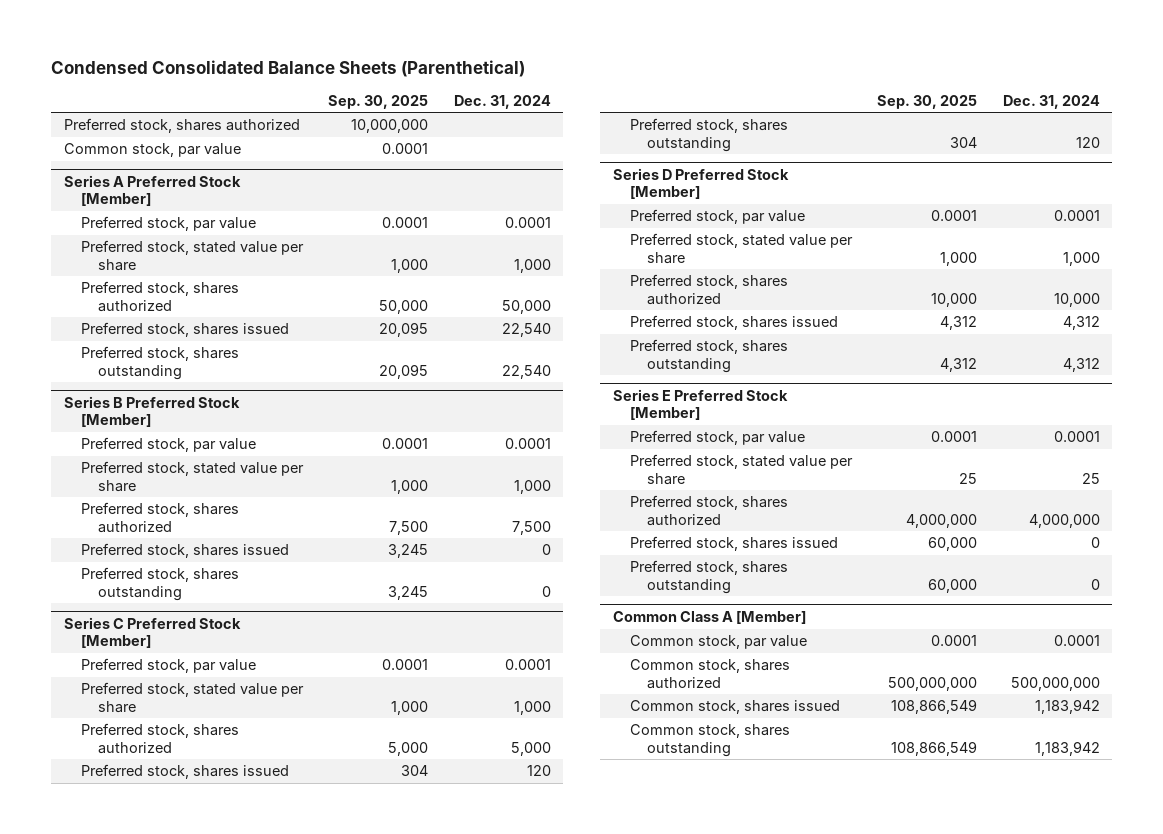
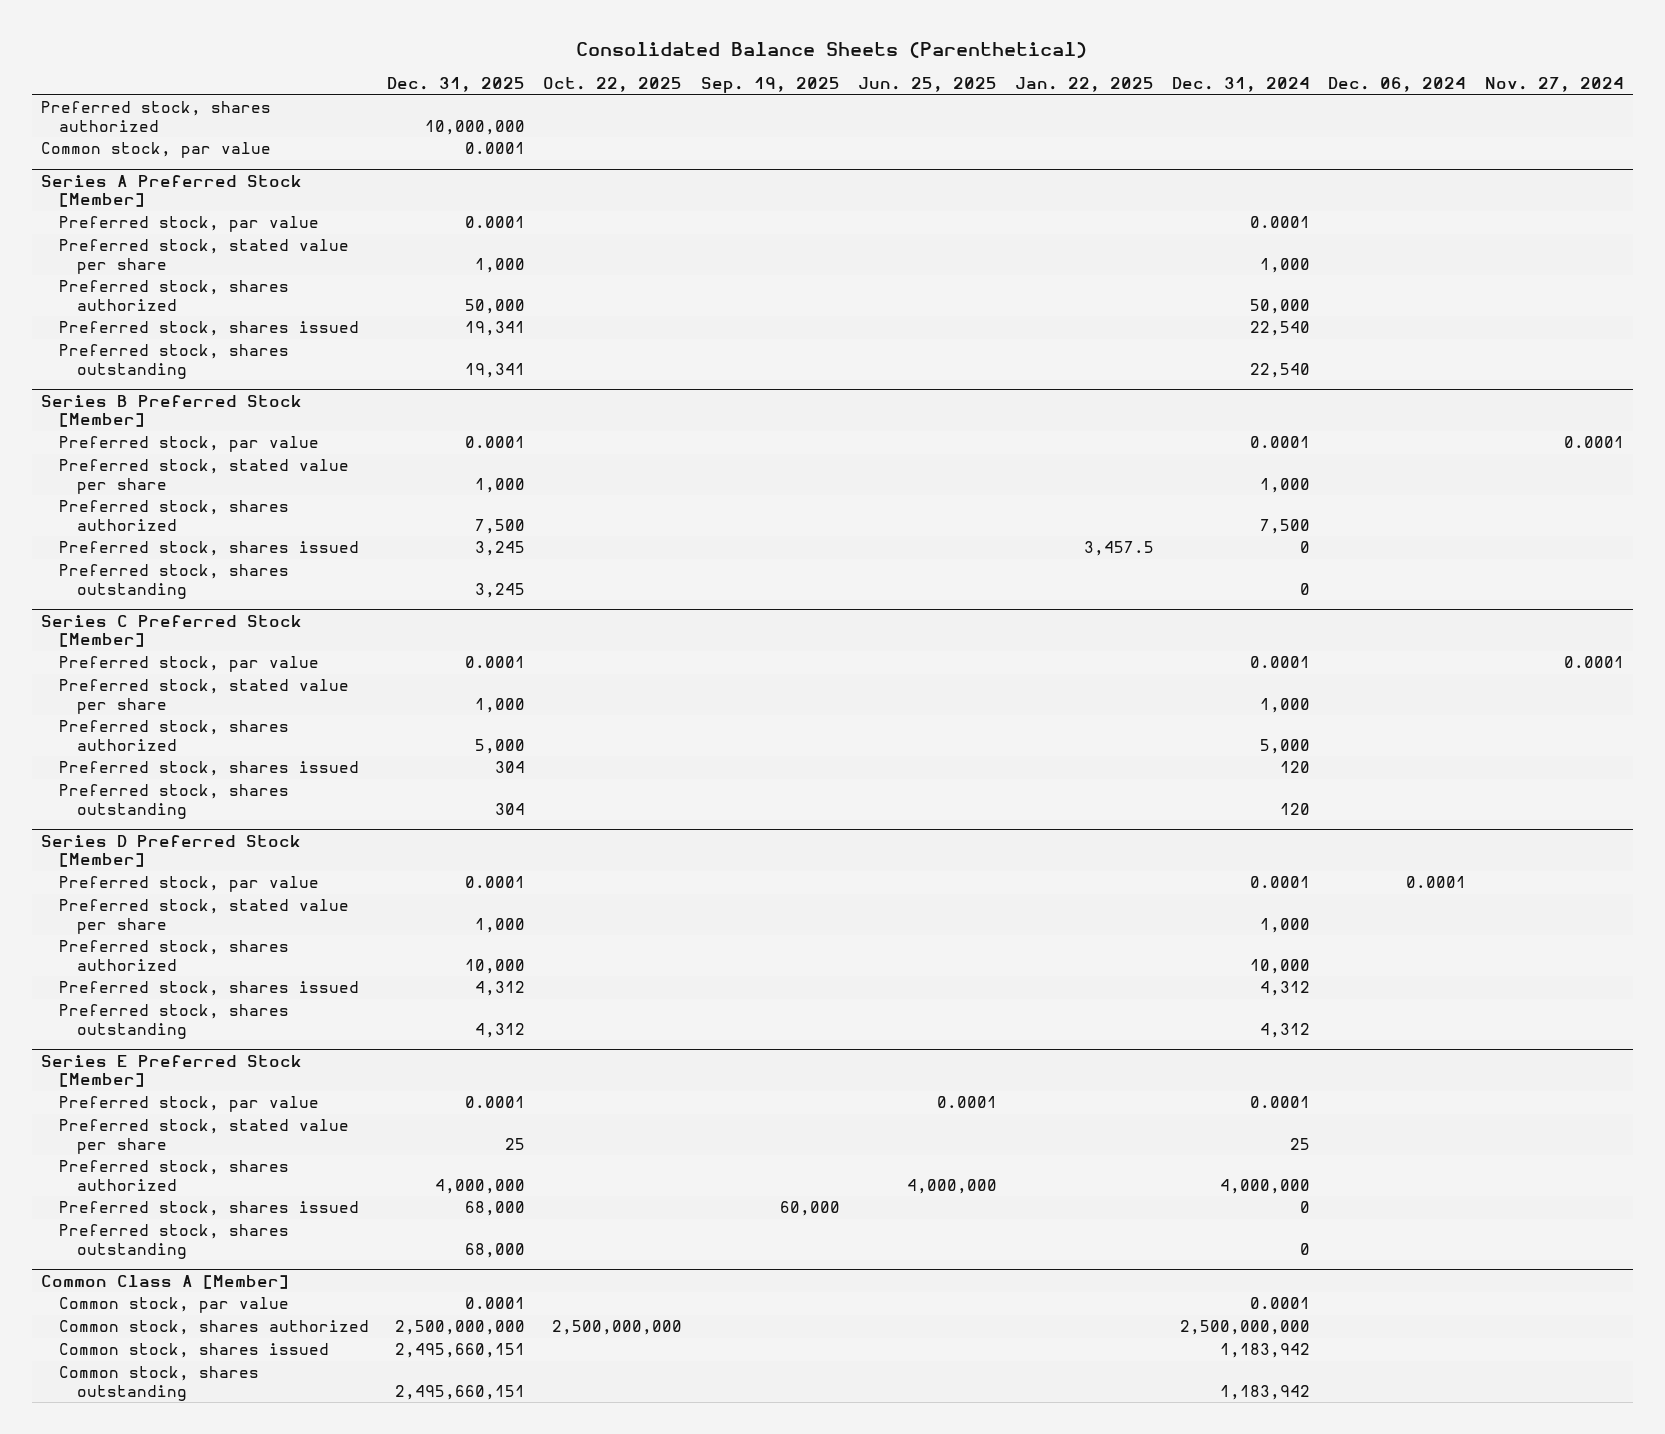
- Condensed Consolidated Balance Sheets (Parenthetical)
+ Consolidated Balance Sheets (Parenthetical)
- | Sep. 30, 2025 | Dec. 31, 2024
+ | Dec. 31, 2025 | Oct. 22, 2025 | Sep. 19, 2025 | Jun. 25, 2025 | Jan. 22, 2025 | Dec. 31, 2024 | Dec. 06, 2024 | Nov. 27, 2024
@ Common Class A [Member]
- Common stock, shares authorized | 500,000,000 | 500,000,000
+ Common stock, shares authorized | 2,500,000,000 | 2,500,000,000 | | | | 2,500,000,000 | |

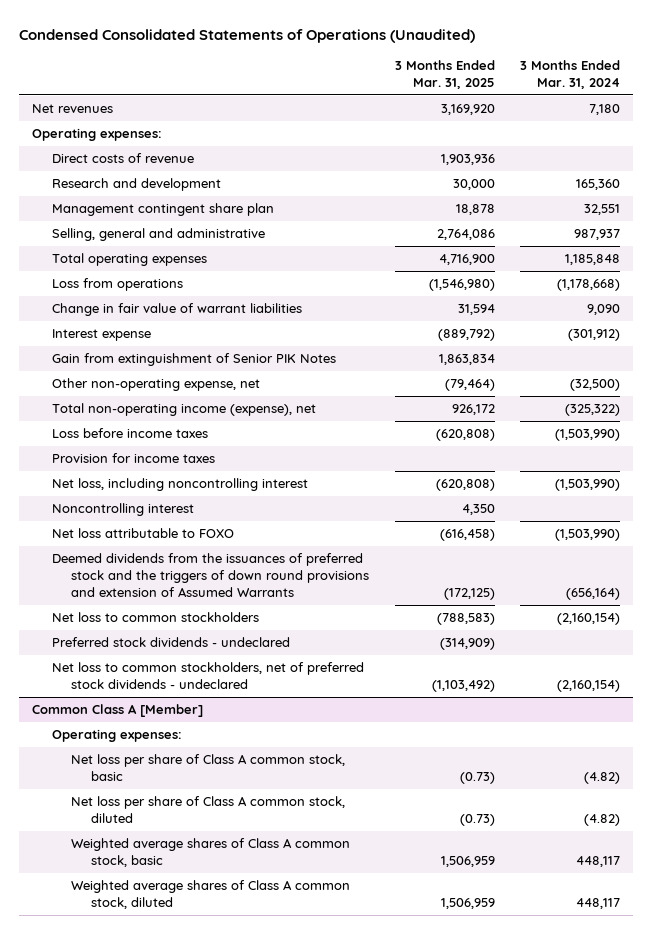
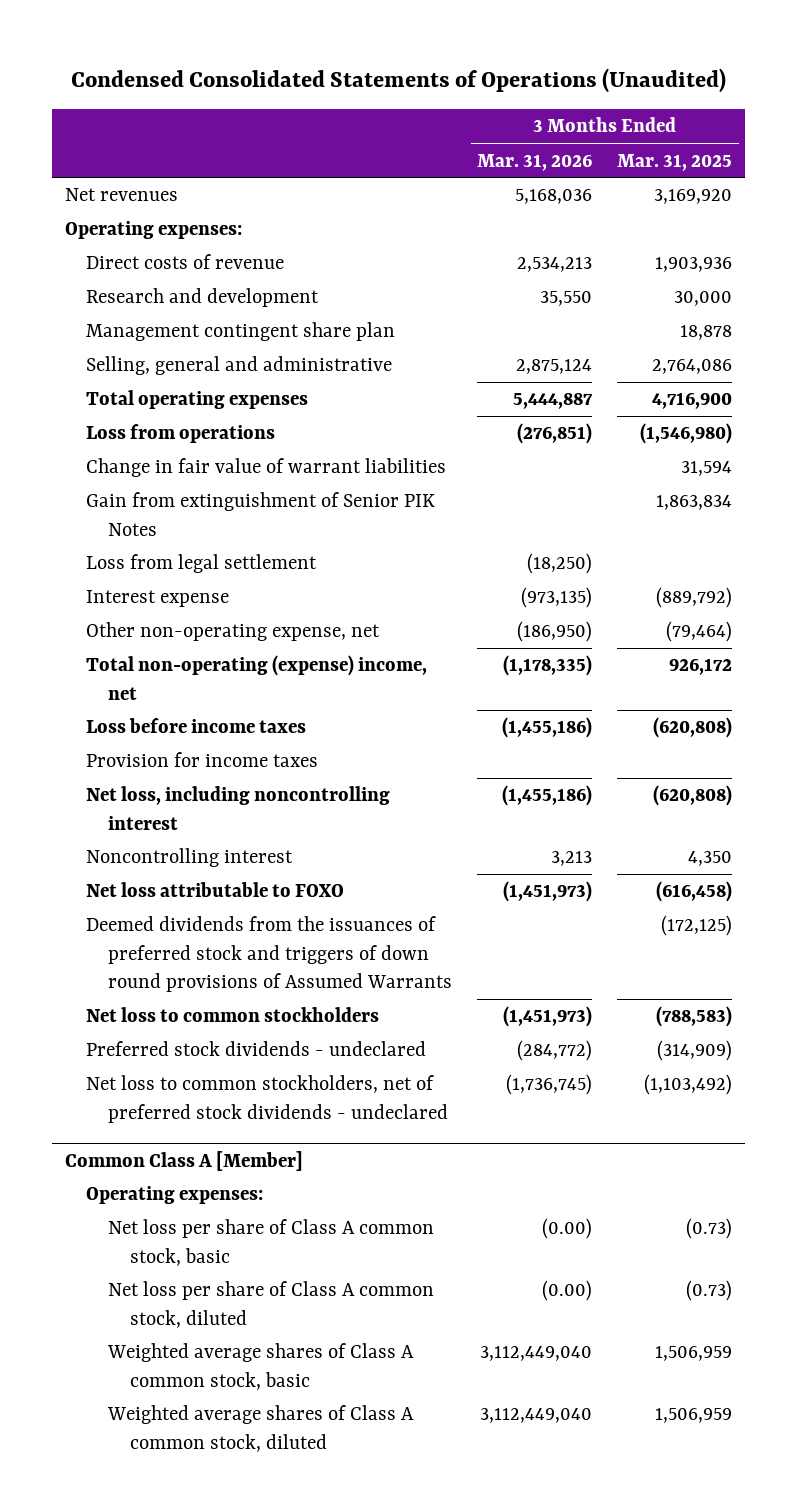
- | 3 Months Ended Mar. 31, 2025 | 3 Months Ended Mar. 31, 2024
+ | 3 Months Ended Mar. 31, 2026 | 3 Months Ended Mar. 31, 2025
+ Loss from legal settlement | (18,250) |
moved down: Interest expense | (973,135) | (889,792)
- Total non-operating income (expense), net | 926,172 | (325,322)
+ Total non-operating (expense) income, net | (1,178,335) | 926,172
- Deemed dividends from the issuances of preferred stock and the triggers of down round provisions and extension of Assumed Warrants | (172,125) | (656,164)
+ Deemed dividends from the issuances of preferred stock and triggers of down round provisions of Assumed Warrants | | (172,125)

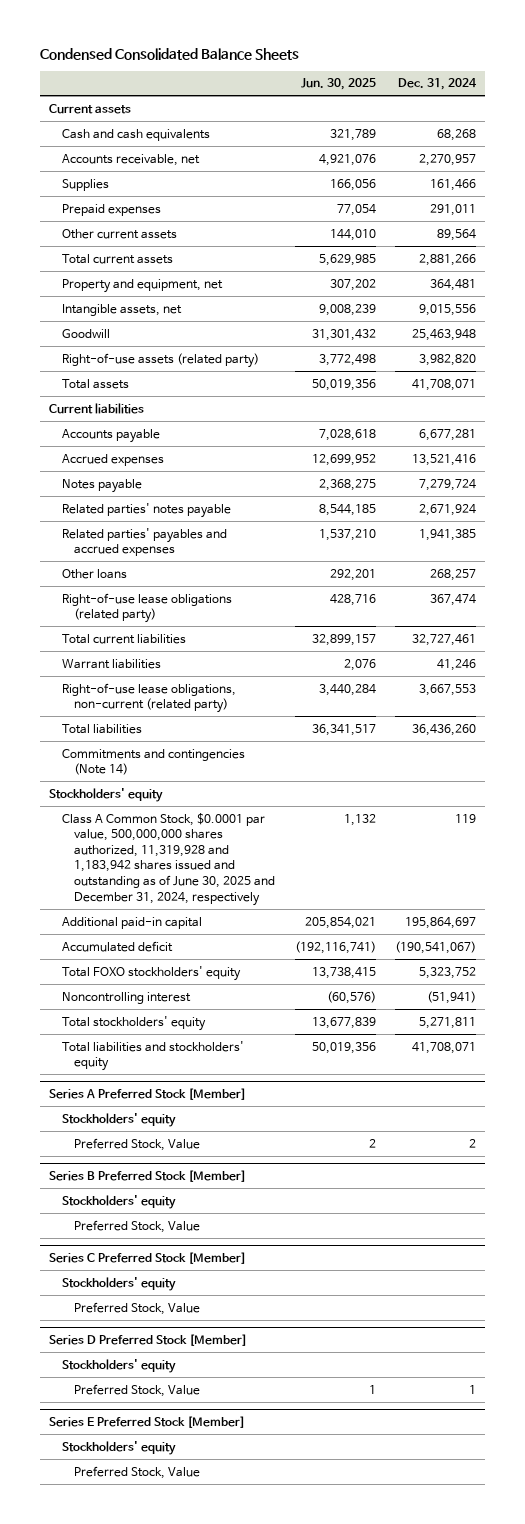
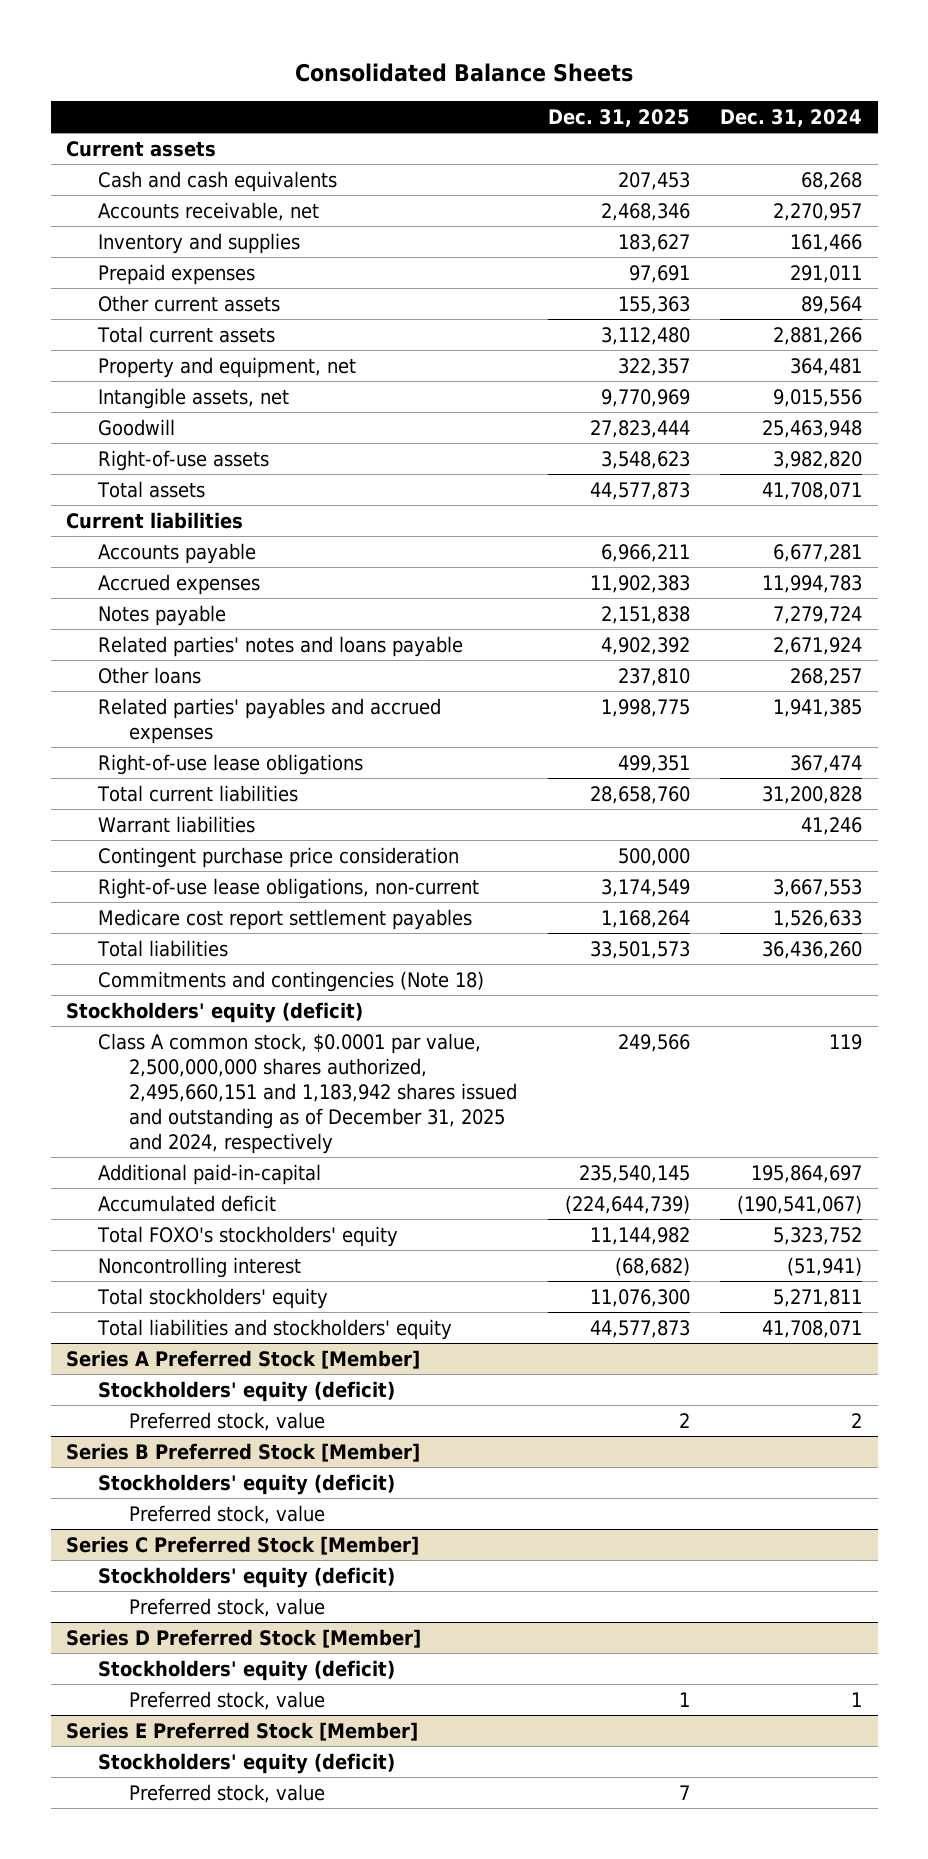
- Condensed Consolidated Balance Sheets
+ Consolidated Balance Sheets
- | Jun. 30, 2025 | Dec. 31, 2024
+ | Dec. 31, 2025 | Dec. 31, 2024
- Supplies | 166,056 | 161,466
+ Inventory and supplies | 183,627 | 161,466
- Right-of-use assets (related party) | 3,772,498 | 3,982,820
+ Right-of-use assets | 3,548,623 | 3,982,820
- Accrued expenses | 12,699,952 | 13,521,416
+ Accrued expenses | 11,902,383 | 11,994,783
- Related parties' notes payable | 8,544,185 | 2,671,924
+ Related parties' notes and loans payable | 4,902,392 | 2,671,924
- Right-of-use lease obligations (related party) | 428,716 | 367,474
- Total current liabilities | 32,899,157 | 32,727,461
moved down: Related parties' payables and accrued expenses | 1,998,775 | 1,941,385
+ Right-of-use lease obligations | 499,351 | 367,474
+ Total current liabilities | 28,658,760 | 31,200,828
- Right-of-use lease obligations, non-current (related party) | 3,440,284 | 3,667,553
+ Contingent purchase price consideration | 500,000 |
+ Right-of-use lease obligations, non-current | 3,174,549 | 3,667,553
+ Medicare cost report settlement payables | 1,168,264 | 1,526,633
- Commitments and contingencies (Note 14)
- Stockholders' equity
- Class A Common Stock, $0.0001 par value, 500,000,000 shares authorized, 11,319,928 and 1,183,942 shares issued and outstanding as of June 30, 2025 and December 31, 2024, respectively | 1,132 | 119
- Additional paid-in capital | 205,854,021 | 195,864,697
+ Commitments and contingencies (Note 18)
+ Stockholders' equity (deficit)
+ Class A common stock, $0.0001 par value, 2,500,000,000 shares authorized, 2,495,660,151 and 1,183,942 shares issued and outstanding as of December 31, 2025 and 2024, respectively | 249,566 | 119
+ Additional paid-in-capital | 235,540,145 | 195,864,697
- Total FOXO stockholders' equity | 13,738,415 | 5,323,752
+ Total FOXO's stockholders' equity | 11,144,982 | 5,323,752
@ Series A Preferred Stock [Member]
- Stockholders' equity
- Preferred Stock, Value | 2 | 2
+ Stockholders' equity (deficit)
+ Preferred stock, value | 2 | 2
@ Series B Preferred Stock [Member]
- Stockholders' equity
- Preferred Stock, Value
+ Stockholders' equity (deficit)
+ Preferred stock, value
@ Series C Preferred Stock [Member]
- Stockholders' equity
- Preferred Stock, Value
+ Stockholders' equity (deficit)
+ Preferred stock, value
@ Series D Preferred Stock [Member]
- Stockholders' equity
- Preferred Stock, Value | 1 | 1
+ Stockholders' equity (deficit)
+ Preferred stock, value | 1 | 1
@ Series E Preferred Stock [Member]
- Stockholders' equity
- Preferred Stock, Value
+ Stockholders' equity (deficit)
+ Preferred stock, value | 7 |

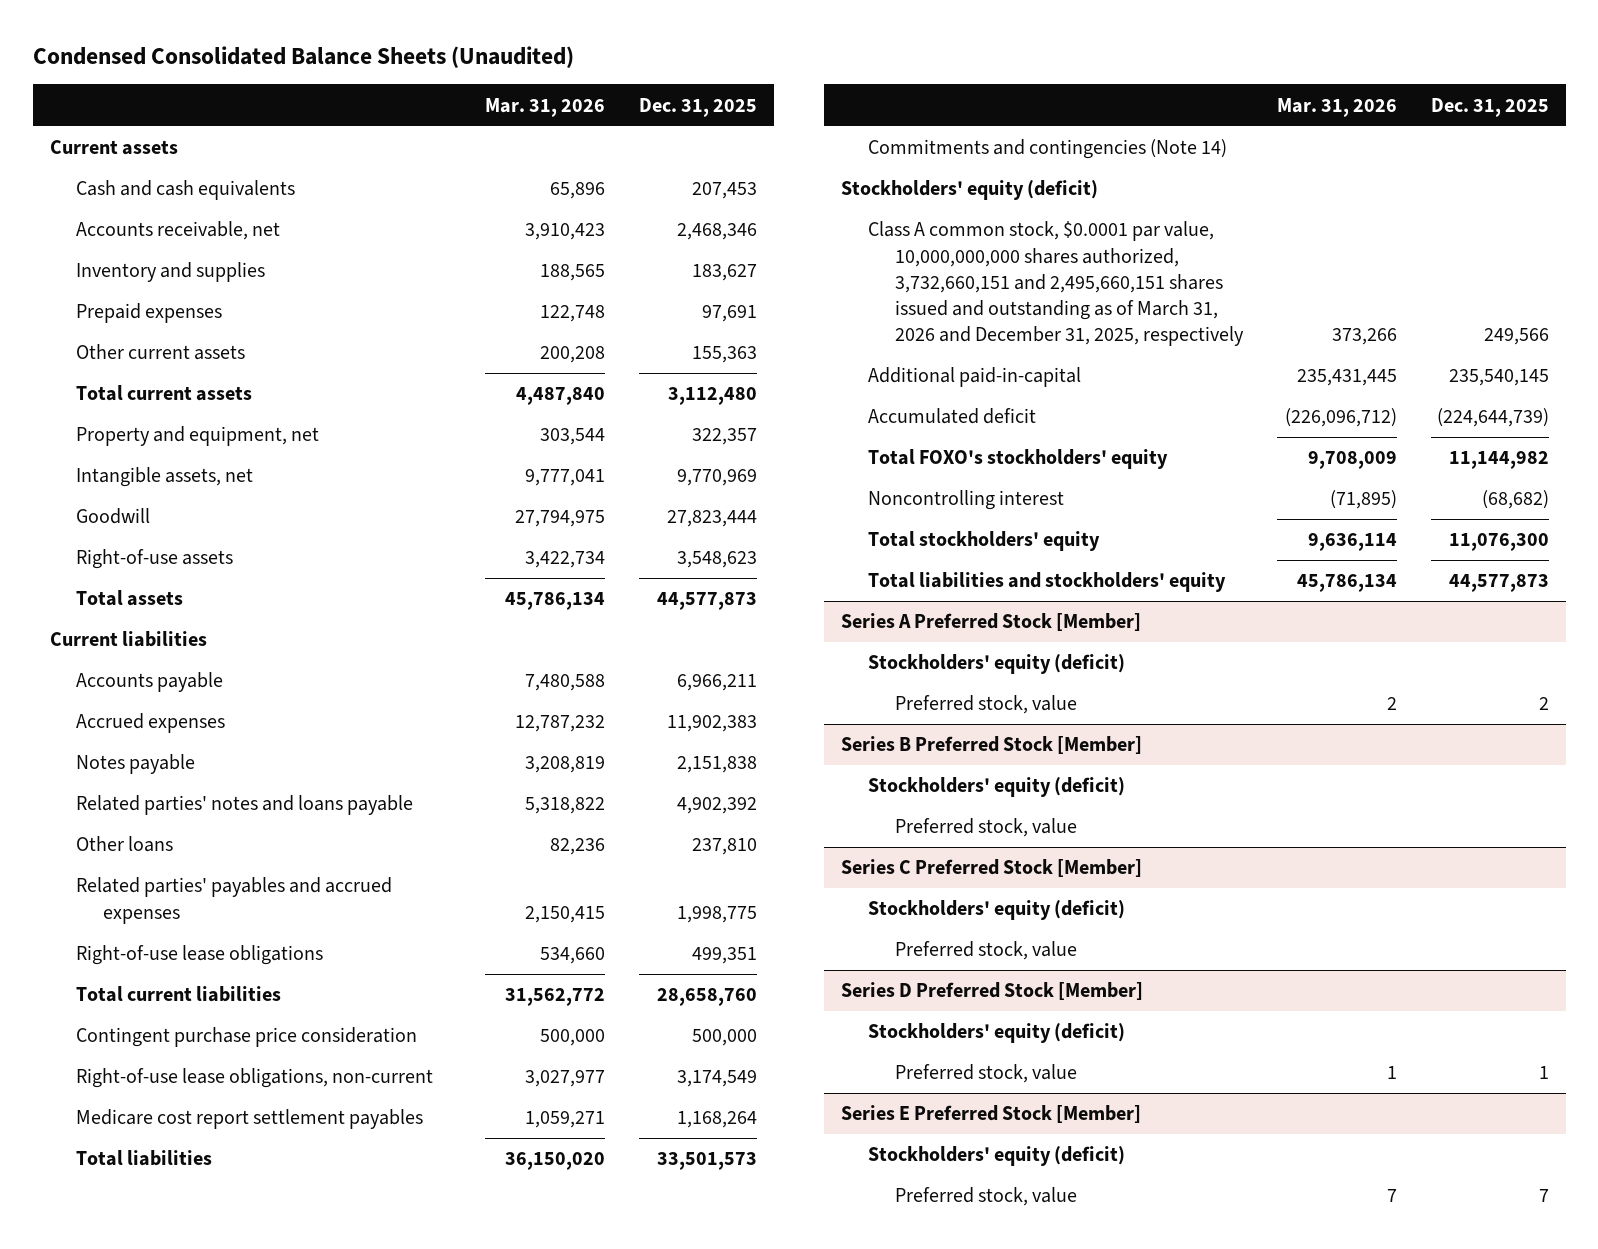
- Consolidated Balance Sheets
+ Condensed Consolidated Balance Sheets (Unaudited)
- | Dec. 31, 2025 | Dec. 31, 2024
+ | Mar. 31, 2026 | Dec. 31, 2025
- Warrant liabilities | | 41,246
- Commitments and contingencies (Note 18)
+ Commitments and contingencies (Note 14)
- Class A common stock, $0.0001 par value, 2,500,000,000 shares authorized, 2,495,660,151 and 1,183,942 shares issued and outstanding as of December 31, 2025 and 2024, respectively | 249,566 | 119
+ Class A common stock, $0.0001 par value, 10,000,000,000 shares authorized, 3,732,660,151 and 2,495,660,151 shares issued and outstanding as of March 31, 2026 and December 31, 2025, respectively | 373,266 | 249,566

